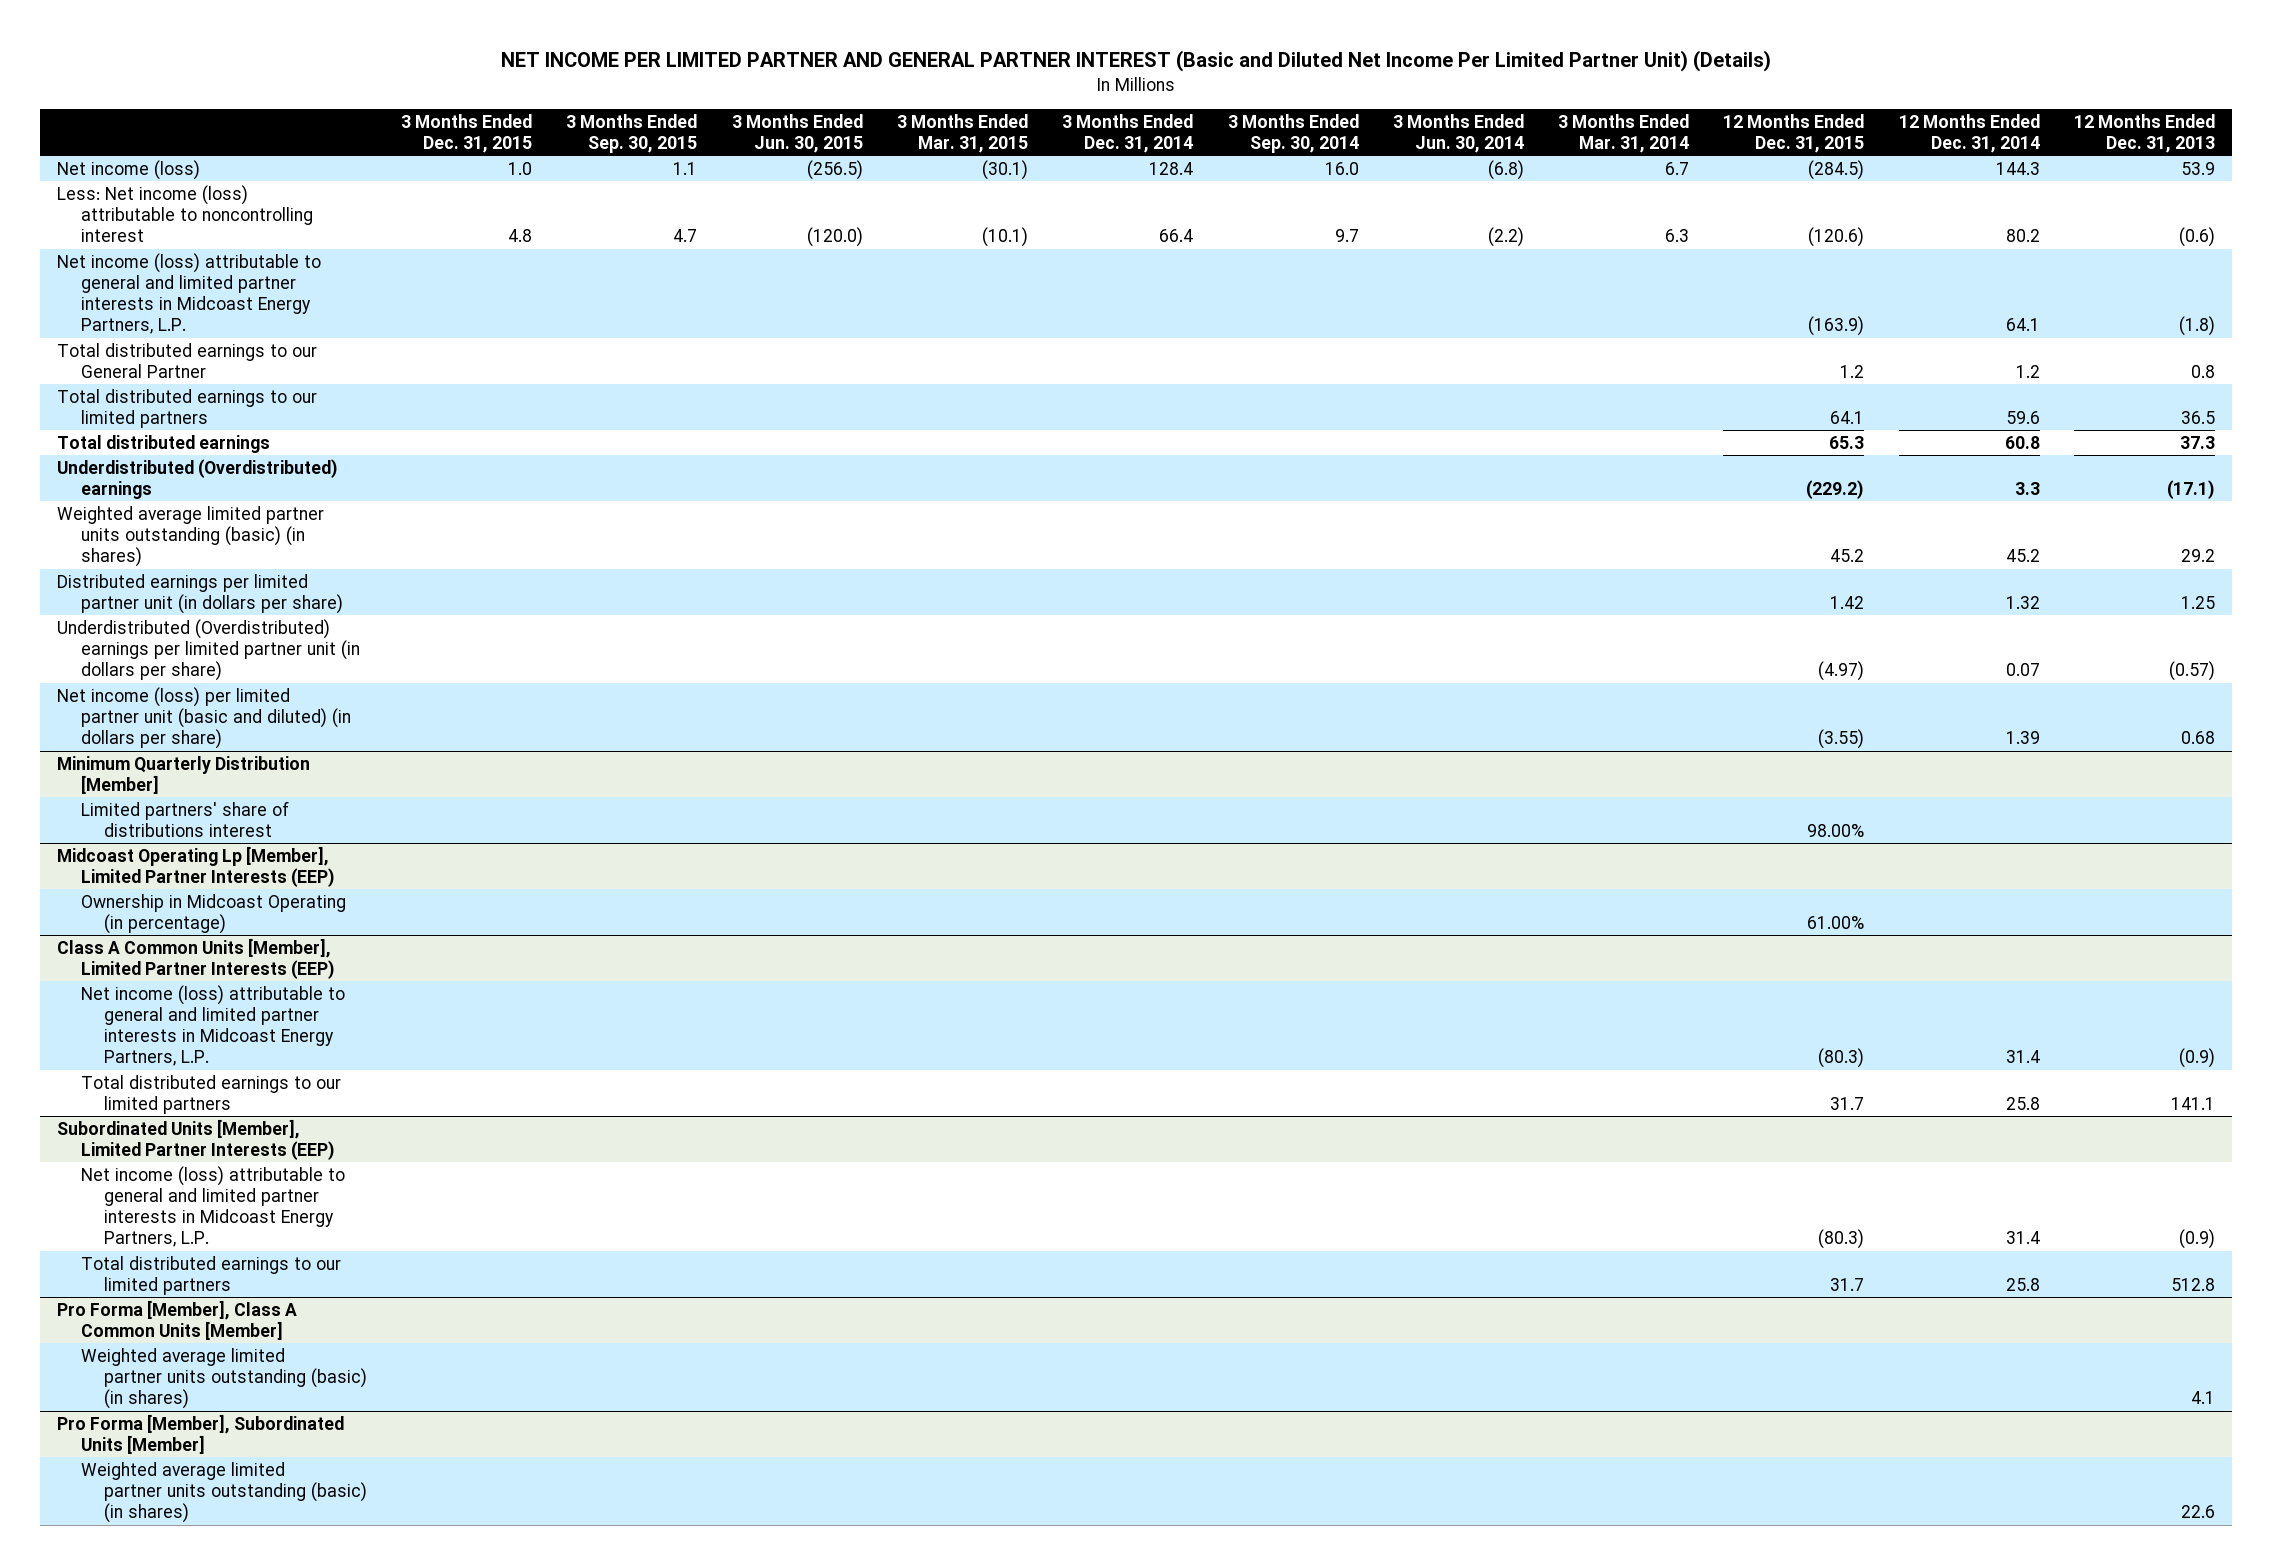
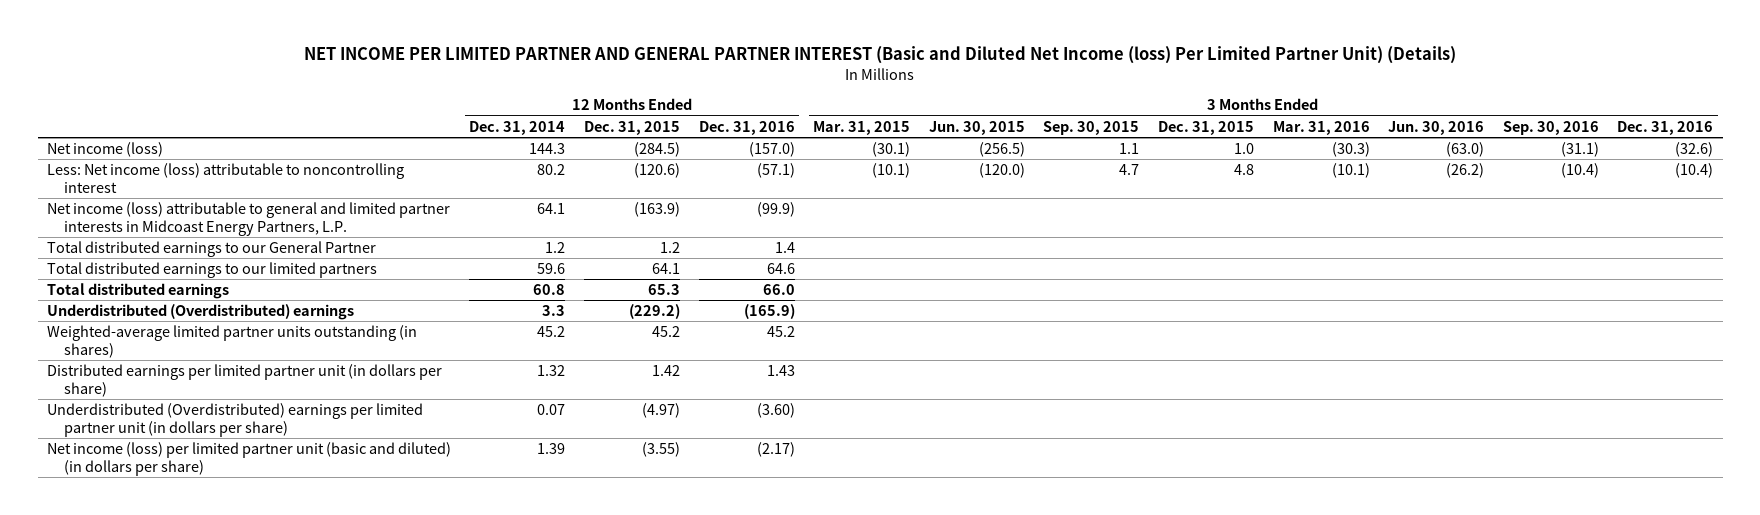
- NET INCOME PER LIMITED PARTNER AND GENERAL PARTNER INTEREST (Basic and Diluted Net Income Per Limited Partner Unit) (Details)
+ NET INCOME PER LIMITED PARTNER AND GENERAL PARTNER INTEREST (Basic and Diluted Net Income (loss) Per Limited Partner Unit) (Details)
- | 3 Months Ended Dec. 31, 2015 | 3 Months Ended Sep. 30, 2015 | 3 Months Ended Jun. 30, 2015 | 3 Months Ended Mar. 31, 2015 | 3 Months Ended Dec. 31, 2014 | 3 Months Ended Sep. 30, 2014 | 3 Months Ended Jun. 30, 2014 | 3 Months Ended Mar. 31, 2014 | 12 Months Ended Dec. 31, 2015 | 12 Months Ended Dec. 31, 2014 | 12 Months Ended Dec. 31, 2013
+ | 12 Months Ended Dec. 31, 2014 | 12 Months Ended Dec. 31, 2015 | 12 Months Ended Dec. 31, 2016 | 3 Months Ended Mar. 31, 2015 | 3 Months Ended Jun. 30, 2015 | 3 Months Ended Sep. 30, 2015 | 3 Months Ended Dec. 31, 2015 | 3 Months Ended Mar. 31, 2016 | 3 Months Ended Jun. 30, 2016 | 3 Months Ended Sep. 30, 2016 | 3 Months Ended Dec. 31, 2016
- Weighted average limited partner units outstanding (basic) (in shares) | | | | | | | | | 45.2 | 45.2 | 29.2
+ Weighted-average limited partner units outstanding (in shares) | 45.2 | 45.2 | 45.2 | | | | | | | |
- Minimum Quarterly Distribution [Member]
- Limited partners' share of distributions interest | | | | | | | | | 98.00% | |
- Midcoast Operating Lp [Member], Limited Partner Interests (EEP)
- Ownership in Midcoast Operating (in percentage) | | | | | | | | | 61.00% | |
- Class A Common Units [Member], Limited Partner Interests (EEP)
- Net income (loss) attributable to general and limited partner interests in Midcoast Energy Partners, L.P. | | | | | | | | | (80.3) | 31.4 | (0.9)
- Total distributed earnings to our limited partners | | | | | | | | | 31.7 | 25.8 | 141.1
- Subordinated Units [Member], Limited Partner Interests (EEP)
- Net income (loss) attributable to general and limited partner interests in Midcoast Energy Partners, L.P. | | | | | | | | | (80.3) | 31.4 | (0.9)
- Total distributed earnings to our limited partners | | | | | | | | | 31.7 | 25.8 | 512.8
- Pro Forma [Member], Class A Common Units [Member]
- Weighted average limited partner units outstanding (basic) (in shares) | | | | | | | | | | | 4.1
- Pro Forma [Member], Subordinated Units [Member]
- Weighted average limited partner units outstanding (basic) (in shares) | | | | | | | | | | | 22.6

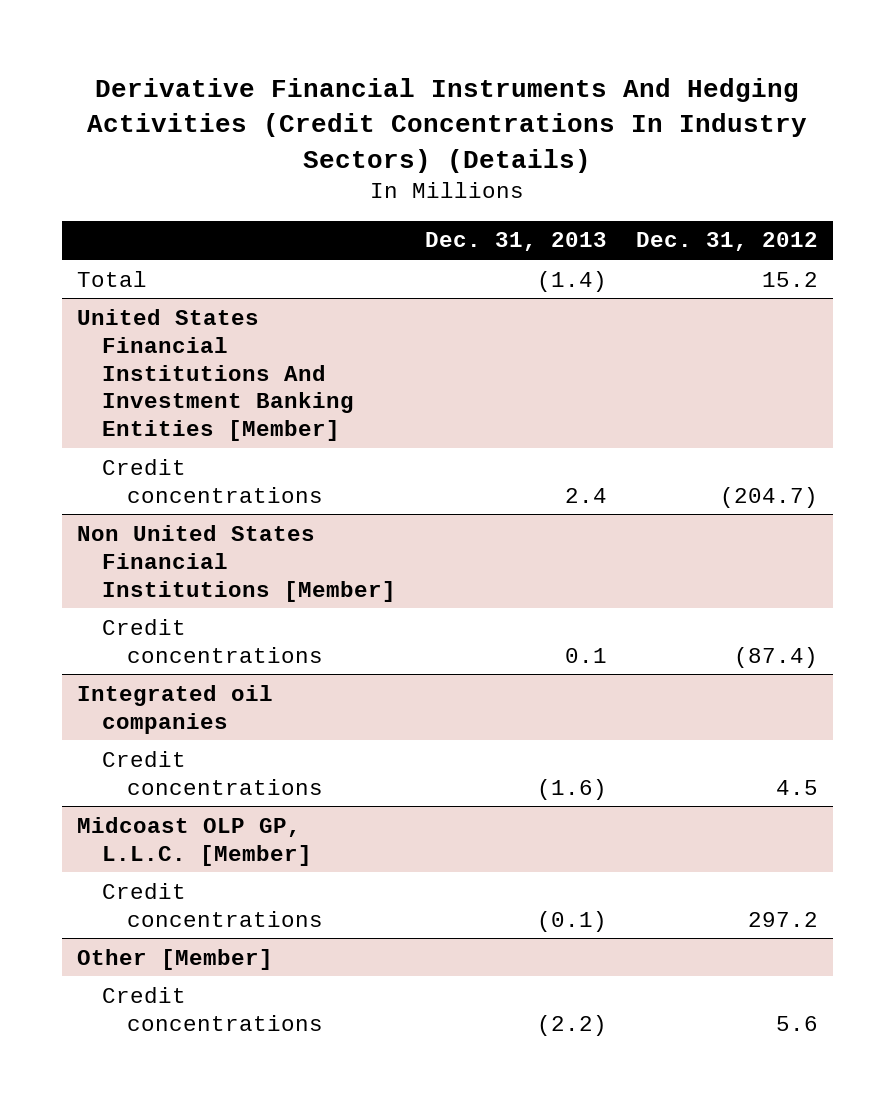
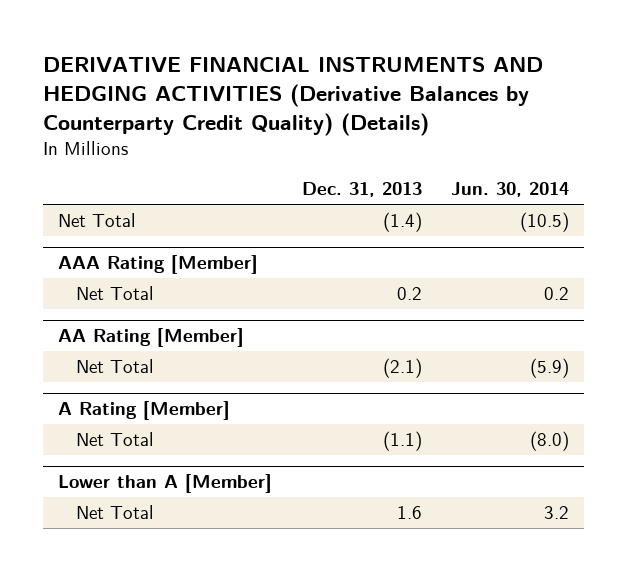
- Derivative Financial Instruments And Hedging Activities (Credit Concentrations In Industry Sectors) (Details)
+ DERIVATIVE FINANCIAL INSTRUMENTS AND HEDGING ACTIVITIES (Derivative Balances by Counterparty Credit Quality) (Details)
- | Dec. 31, 2013 | Dec. 31, 2012
+ | Dec. 31, 2013 | Jun. 30, 2014
- Total | (1.4) | 15.2
- United States Financial Institutions And Investment Banking Entities [Member]
- Credit concentrations | 2.4 | (204.7)
- Non United States Financial Institutions [Member]
- Credit concentrations | 0.1 | (87.4)
- Integrated oil companies
- Credit concentrations | (1.6) | 4.5
- Midcoast OLP GP, L.L.C. [Member]
- Credit concentrations | (0.1) | 297.2
- Other [Member]
- Credit concentrations | (2.2) | 5.6
+ Net Total | (1.4) | (10.5)
+ AAA Rating [Member]
+ Net Total | 0.2 | 0.2
+ AA Rating [Member]
+ Net Total | (2.1) | (5.9)
+ A Rating [Member]
+ Net Total | (1.1) | (8.0)
+ Lower than A [Member]
+ Net Total | 1.6 | 3.2

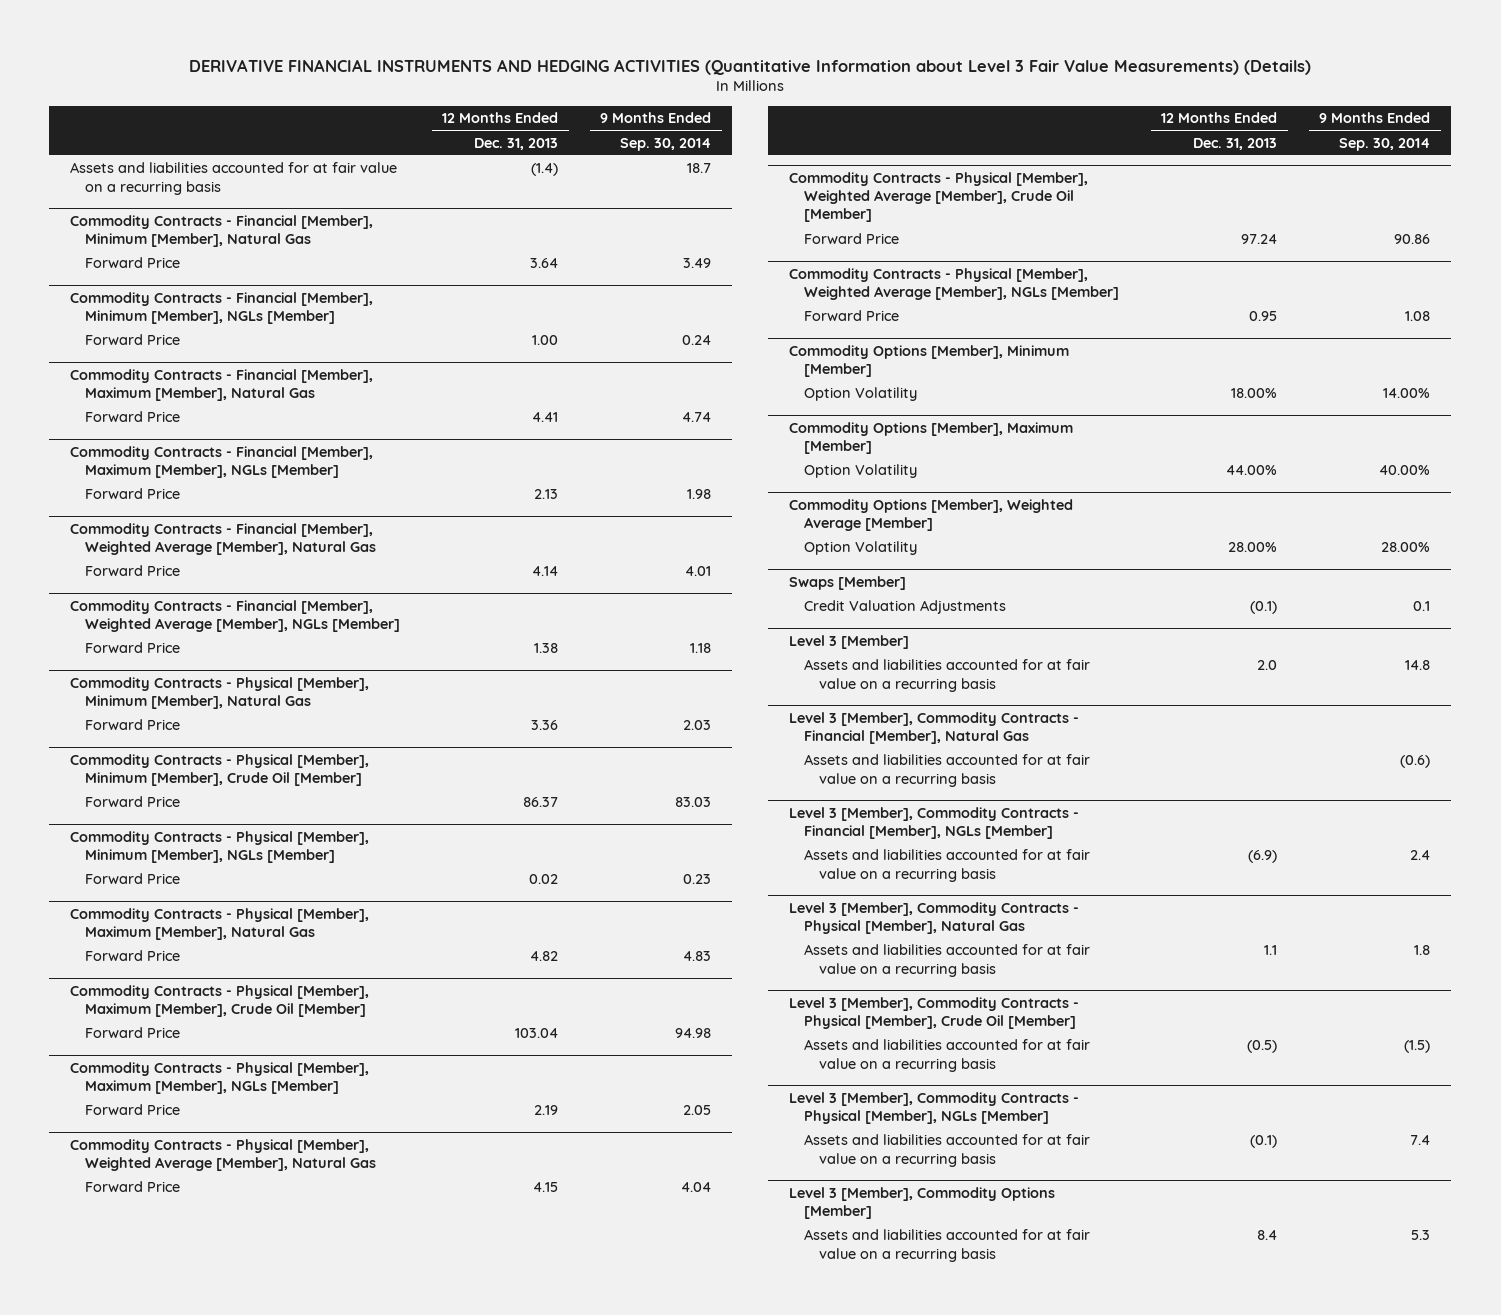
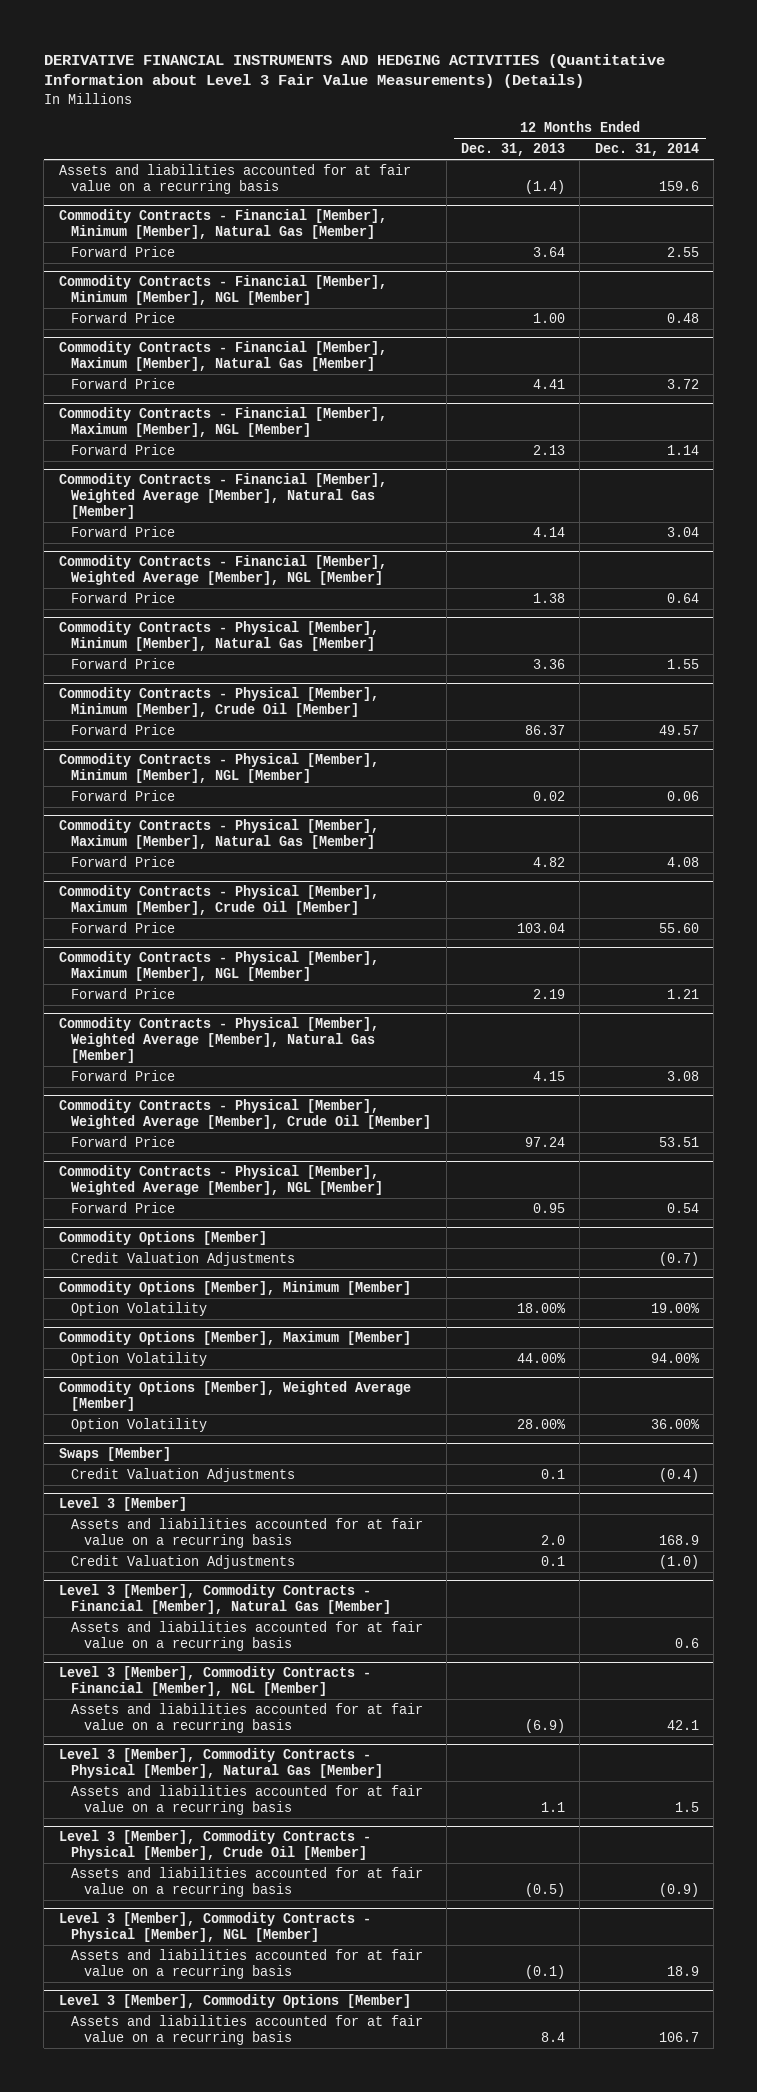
- | 12 Months Ended Dec. 31, 2013 | 9 Months Ended Sep. 30, 2014
+ | 12 Months Ended Dec. 31, 2013 | 12 Months Ended Dec. 31, 2014
- Commodity Contracts - Financial [Member], Minimum [Member], Natural Gas
+ Commodity Contracts - Financial [Member], Minimum [Member], Natural Gas [Member]
- Commodity Contracts - Financial [Member], Minimum [Member], NGLs [Member]
+ Commodity Contracts - Financial [Member], Minimum [Member], NGL [Member]
- Commodity Contracts - Financial [Member], Maximum [Member], Natural Gas
+ Commodity Contracts - Financial [Member], Maximum [Member], Natural Gas [Member]
- Commodity Contracts - Financial [Member], Maximum [Member], NGLs [Member]
+ Commodity Contracts - Financial [Member], Maximum [Member], NGL [Member]
- Commodity Contracts - Financial [Member], Weighted Average [Member], Natural Gas
+ Commodity Contracts - Financial [Member], Weighted Average [Member], Natural Gas [Member]
- Commodity Contracts - Financial [Member], Weighted Average [Member], NGLs [Member]
+ Commodity Contracts - Financial [Member], Weighted Average [Member], NGL [Member]
- Commodity Contracts - Physical [Member], Minimum [Member], Natural Gas
+ Commodity Contracts - Physical [Member], Minimum [Member], Natural Gas [Member]
- Commodity Contracts - Physical [Member], Minimum [Member], NGLs [Member]
+ Commodity Contracts - Physical [Member], Minimum [Member], NGL [Member]
- Commodity Contracts - Physical [Member], Maximum [Member], Natural Gas
+ Commodity Contracts - Physical [Member], Maximum [Member], Natural Gas [Member]
- Commodity Contracts - Physical [Member], Maximum [Member], NGLs [Member]
+ Commodity Contracts - Physical [Member], Maximum [Member], NGL [Member]
- Commodity Contracts - Physical [Member], Weighted Average [Member], Natural Gas
+ Commodity Contracts - Physical [Member], Weighted Average [Member], Natural Gas [Member]
- Commodity Contracts - Physical [Member], Weighted Average [Member], NGLs [Member]
+ Commodity Contracts - Physical [Member], Weighted Average [Member], NGL [Member]
+ Commodity Options [Member]
+ Credit Valuation Adjustments | | (0.7)
@ Swaps [Member]
- Credit Valuation Adjustments | (0.1) | 0.1
+ Credit Valuation Adjustments | 0.1 | (0.4)
- Level 3 [Member], Commodity Contracts - Financial [Member], Natural Gas
@ Level 3 [Member]
+ Credit Valuation Adjustments | 0.1 | (1.0)
+ Level 3 [Member], Commodity Contracts - Financial [Member], Natural Gas [Member]
- Level 3 [Member], Commodity Contracts - Financial [Member], NGLs [Member]
+ Level 3 [Member], Commodity Contracts - Financial [Member], NGL [Member]
- Level 3 [Member], Commodity Contracts - Physical [Member], Natural Gas
+ Level 3 [Member], Commodity Contracts - Physical [Member], Natural Gas [Member]
- Level 3 [Member], Commodity Contracts - Physical [Member], NGLs [Member]
+ Level 3 [Member], Commodity Contracts - Physical [Member], NGL [Member]

